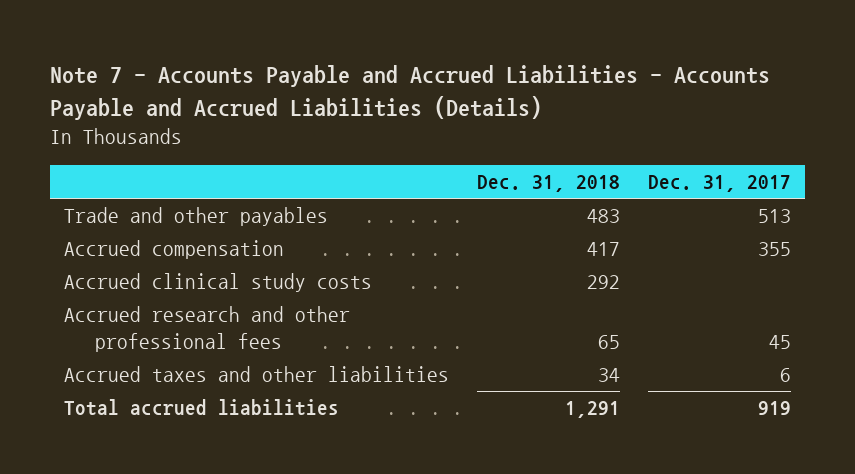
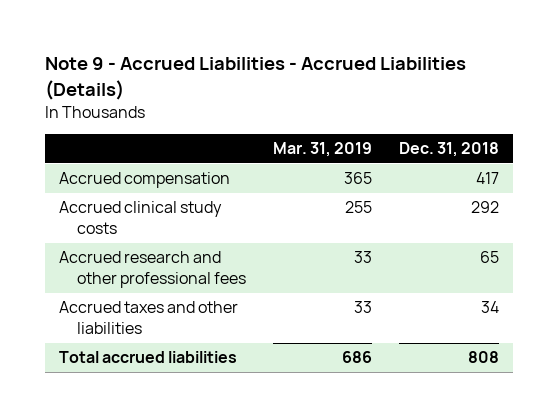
- Note 7 - Accounts Payable and Accrued Liabilities - Accounts Payable and Accrued Liabilities (Details)
+ Note 9 - Accrued Liabilities - Accrued Liabilities (Details)
- | Dec. 31, 2018 | Dec. 31, 2017
+ | Mar. 31, 2019 | Dec. 31, 2018
- Trade and other payables | 483 | 513
- Total accrued liabilities | 1,291 | 919
+ Total accrued liabilities | 686 | 808

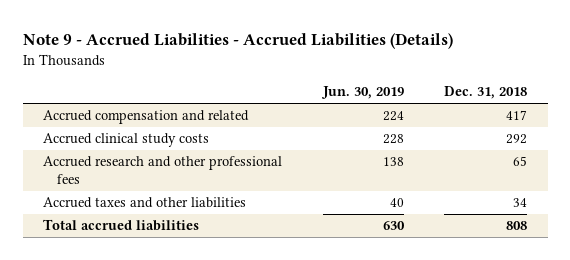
- | Mar. 31, 2019 | Dec. 31, 2018
+ | Jun. 30, 2019 | Dec. 31, 2018
- Accrued compensation | 365 | 417
+ Accrued compensation and related | 224 | 417

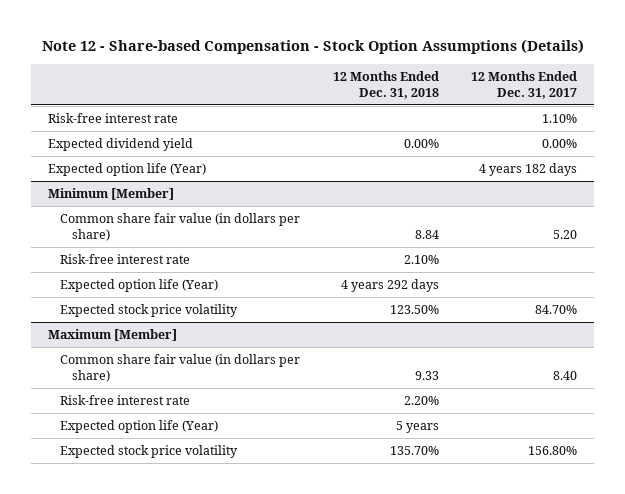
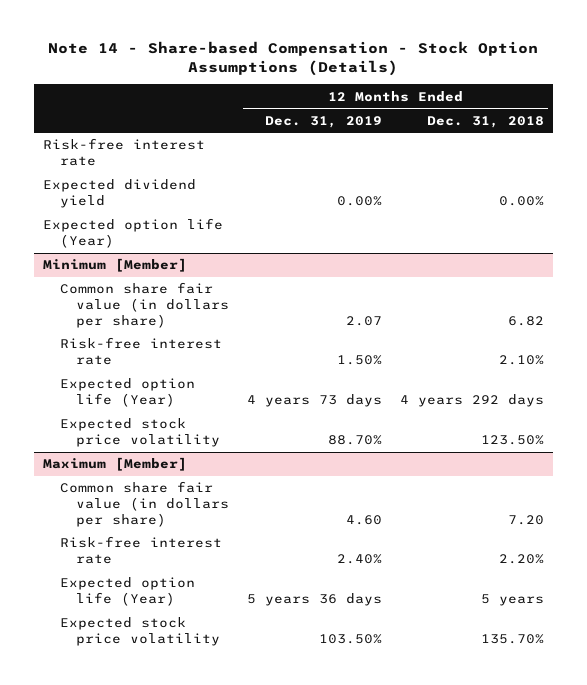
- Note 12 - Share-based Compensation - Stock Option Assumptions (Details)
+ Note 14 - Share-based Compensation - Stock Option Assumptions (Details)
- | 12 Months Ended Dec. 31, 2018 | 12 Months Ended Dec. 31, 2017
+ | 12 Months Ended Dec. 31, 2019 | 12 Months Ended Dec. 31, 2018
@ Minimum [Member]
- Common share fair value (in dollars per share) | 8.84 | 5.20
+ Common share fair value (in dollars per share) | 2.07 | 6.82
@ Maximum [Member]
- Common share fair value (in dollars per share) | 9.33 | 8.40
+ Common share fair value (in dollars per share) | 4.60 | 7.20

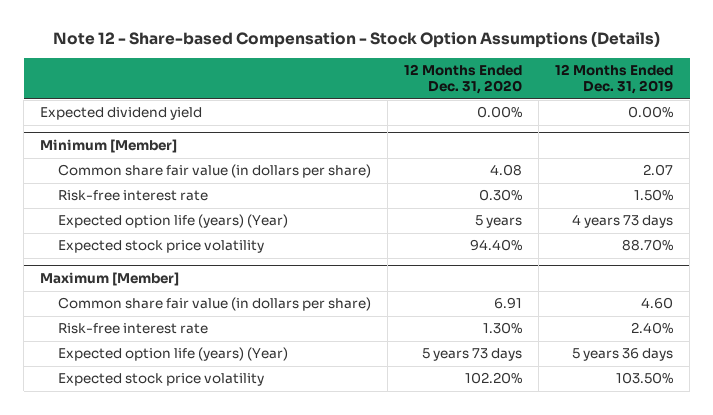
- Note 14 - Share-based Compensation - Stock Option Assumptions (Details)
+ Note 12 - Share-based Compensation - Stock Option Assumptions (Details)
- | 12 Months Ended Dec. 31, 2019 | 12 Months Ended Dec. 31, 2018
+ | 12 Months Ended Dec. 31, 2020 | 12 Months Ended Dec. 31, 2019
- Risk-free interest rate
- Expected option life (Year)
@ Minimum [Member]
- Expected option life (Year) | 4 years 73 days | 4 years 292 days
+ Expected option life (years) (Year) | 5 years | 4 years 73 days
@ Maximum [Member]
- Expected option life (Year) | 5 years 36 days | 5 years
+ Expected option life (years) (Year) | 5 years 73 days | 5 years 36 days

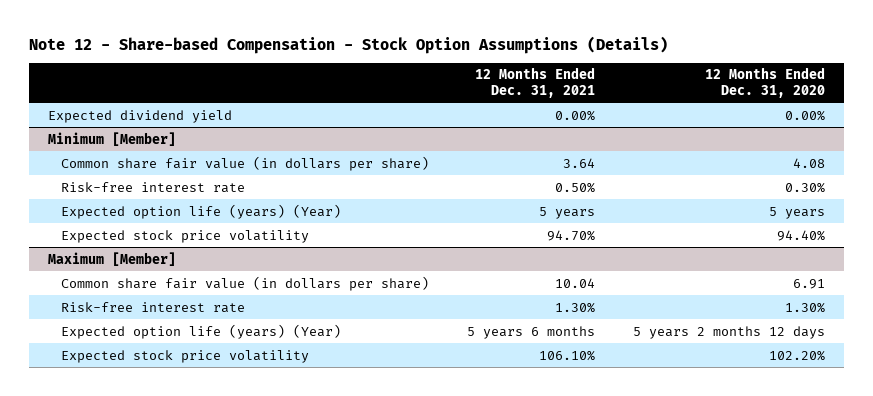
- | 12 Months Ended Dec. 31, 2020 | 12 Months Ended Dec. 31, 2019
+ | 12 Months Ended Dec. 31, 2021 | 12 Months Ended Dec. 31, 2020
@ Maximum [Member]
- Expected option life (years) (Year) | 5 years 73 days | 5 years 36 days
+ Expected option life (years) (Year) | 5 years 6 months | 5 years 2 months 12 days

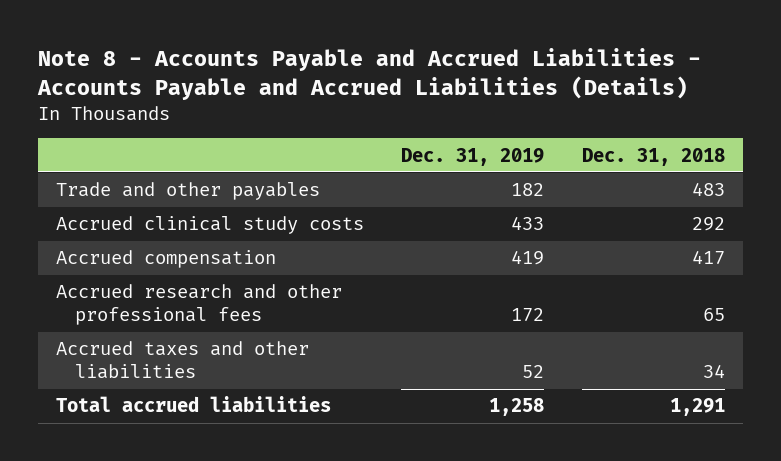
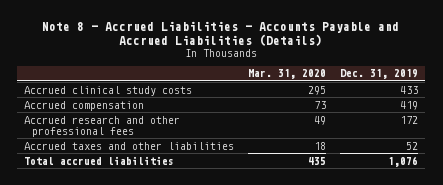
- Note 8 - Accounts Payable and Accrued Liabilities - Accounts Payable and Accrued Liabilities (Details)
+ Note 8 - Accrued Liabilities - Accounts Payable and Accrued Liabilities (Details)
- | Dec. 31, 2019 | Dec. 31, 2018
+ | Mar. 31, 2020 | Dec. 31, 2019
- Trade and other payables | 182 | 483
- Total accrued liabilities | 1,258 | 1,291
+ Total accrued liabilities | 435 | 1,076

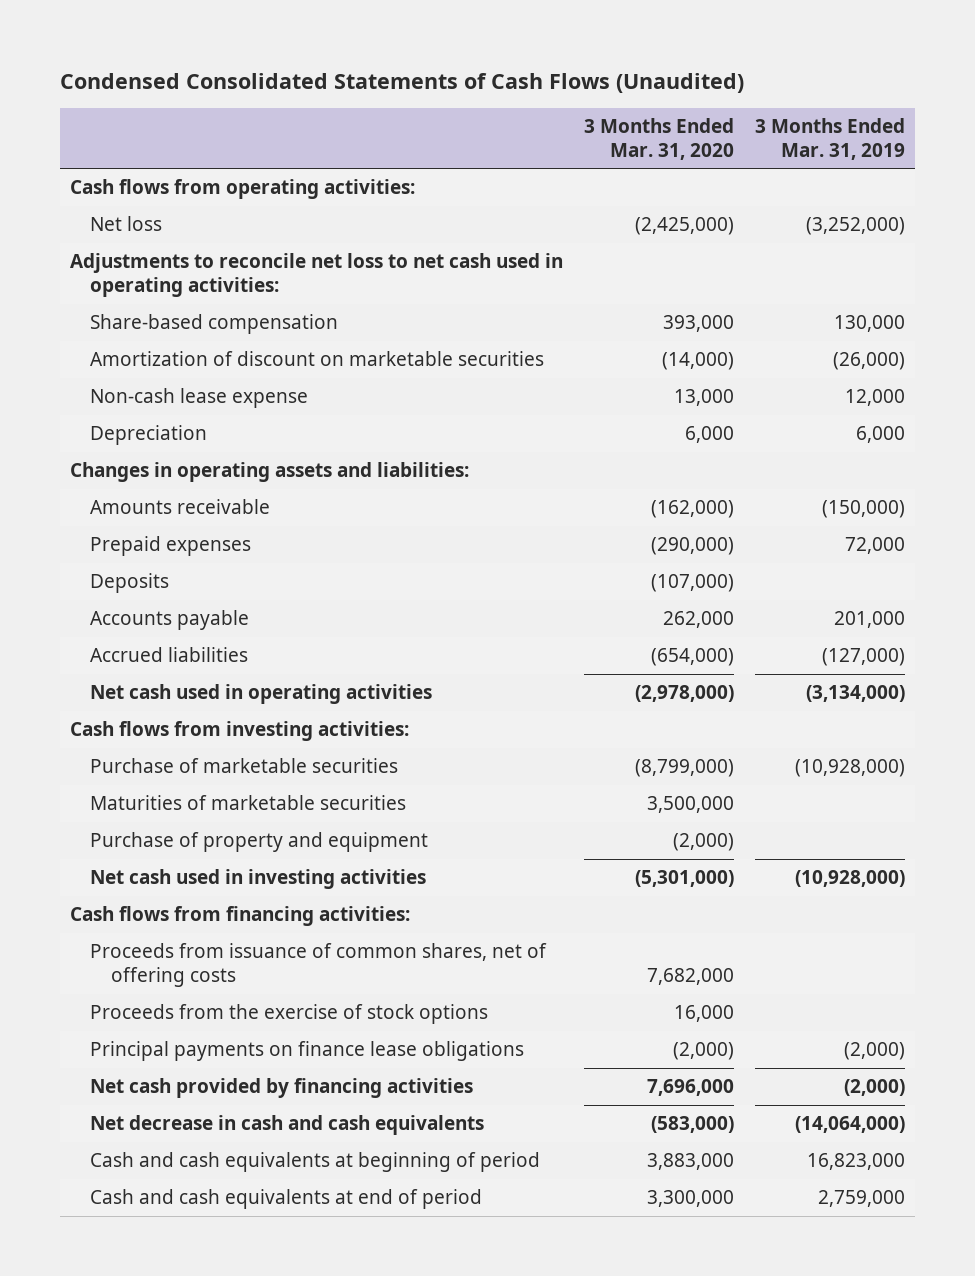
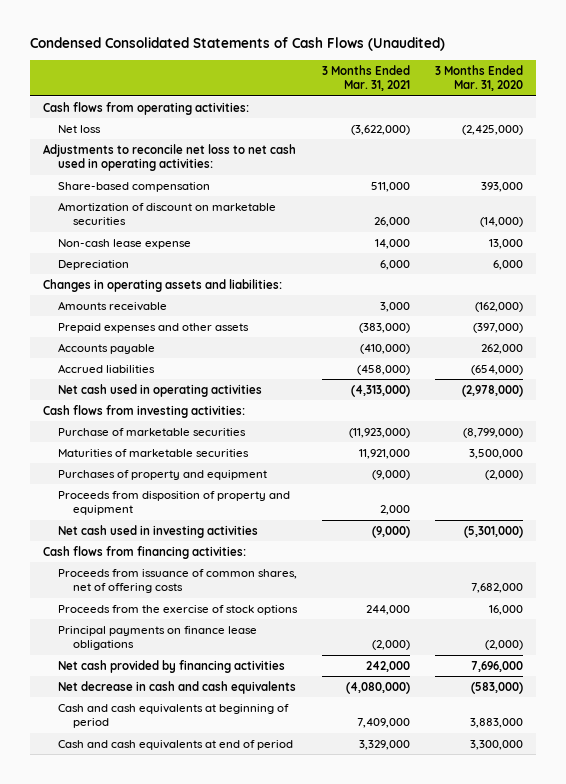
- | 3 Months Ended Mar. 31, 2020 | 3 Months Ended Mar. 31, 2019
+ | 3 Months Ended Mar. 31, 2021 | 3 Months Ended Mar. 31, 2020
- Prepaid expenses | (290,000) | 72,000
- Deposits | (107,000) |
+ Prepaid expenses and other assets | (383,000) | (397,000)
- Purchase of property and equipment | (2,000) |
+ Purchases of property and equipment | (9,000) | (2,000)
+ Proceeds from disposition of property and equipment | 2,000 |

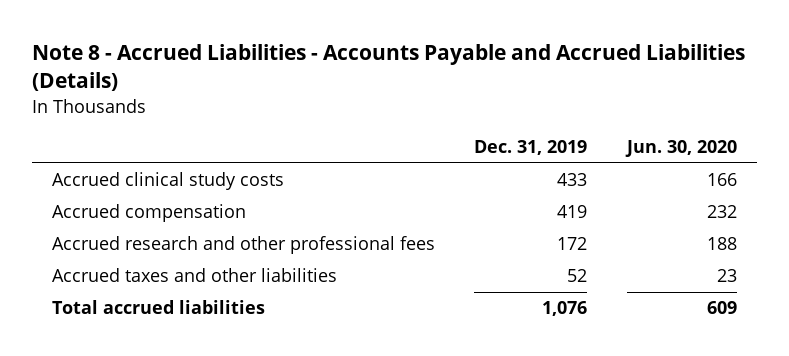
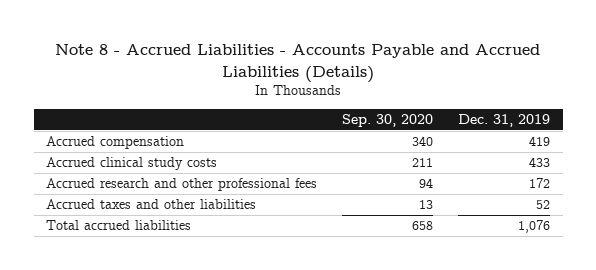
- | Dec. 31, 2019 | Jun. 30, 2020
+ | Sep. 30, 2020 | Dec. 31, 2019
moved down: Accrued clinical study costs | 211 | 433

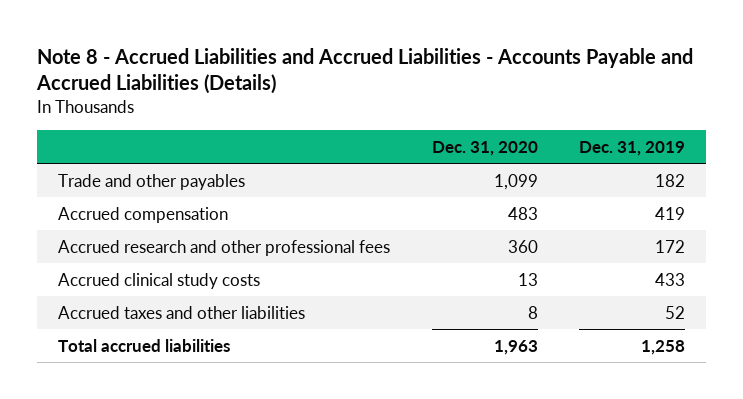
- Note 8 - Accrued Liabilities - Accounts Payable and Accrued Liabilities (Details)
+ Note 8 - Accrued Liabilities and Accrued Liabilities - Accounts Payable and Accrued Liabilities (Details)
- | Sep. 30, 2020 | Dec. 31, 2019
+ | Dec. 31, 2020 | Dec. 31, 2019
+ Trade and other payables | 1,099 | 182
moved down: Accrued clinical study costs | 13 | 433
- Total accrued liabilities | 658 | 1,076
+ Total accrued liabilities | 1,963 | 1,258

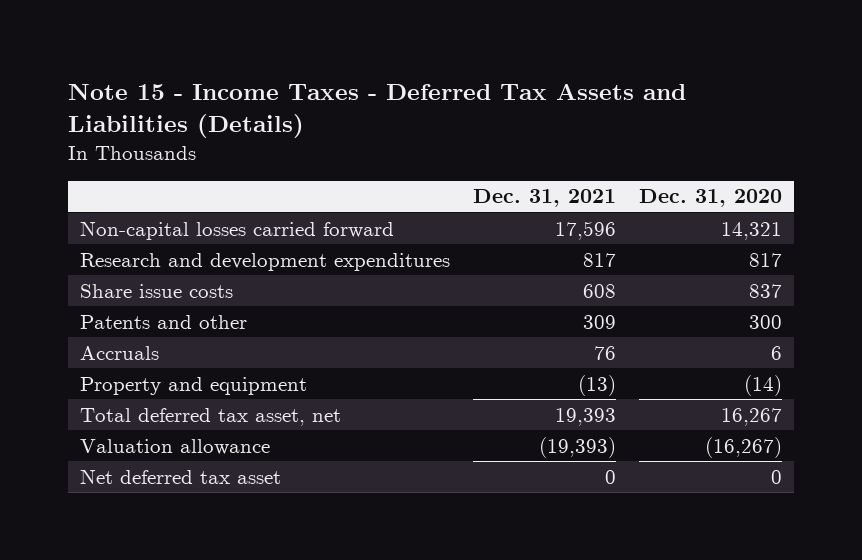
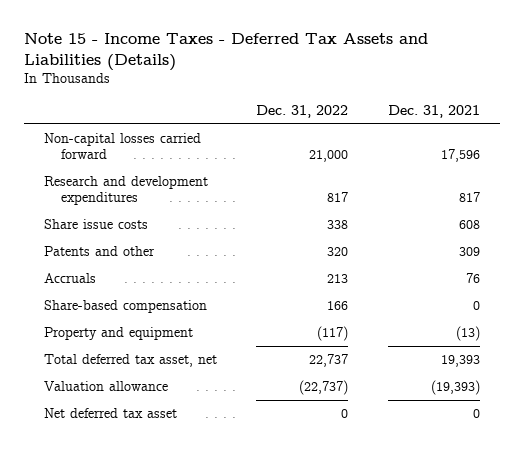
- | Dec. 31, 2021 | Dec. 31, 2020
+ | Dec. 31, 2022 | Dec. 31, 2021
+ Share-based compensation | 166 | 0

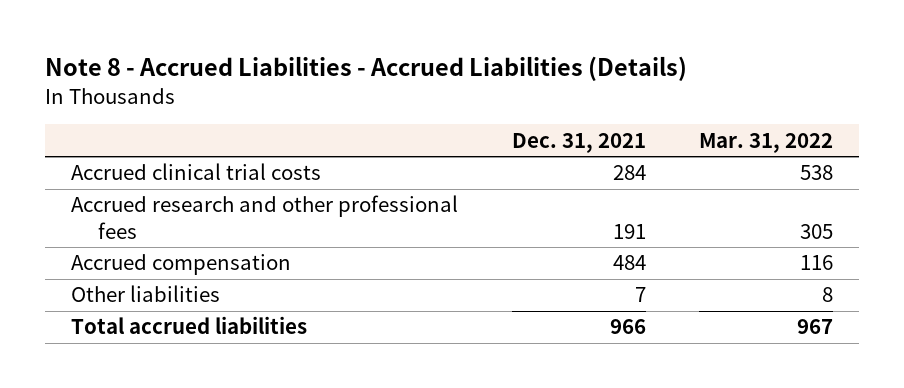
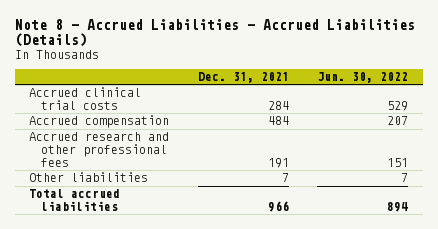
- | Dec. 31, 2021 | Mar. 31, 2022
+ | Dec. 31, 2021 | Jun. 30, 2022
moved down: Accrued research and other professional fees | 191 | 151

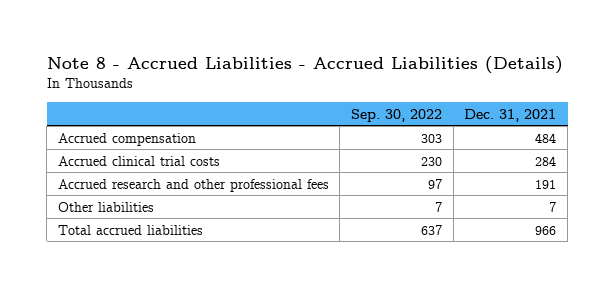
- | Dec. 31, 2021 | Jun. 30, 2022
+ | Sep. 30, 2022 | Dec. 31, 2021
moved down: Accrued clinical trial costs | 230 | 284

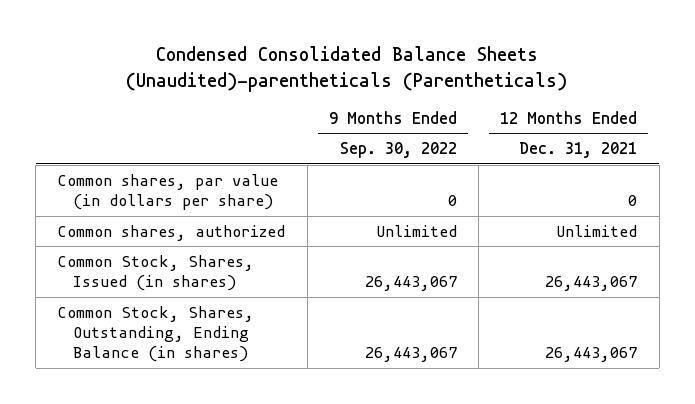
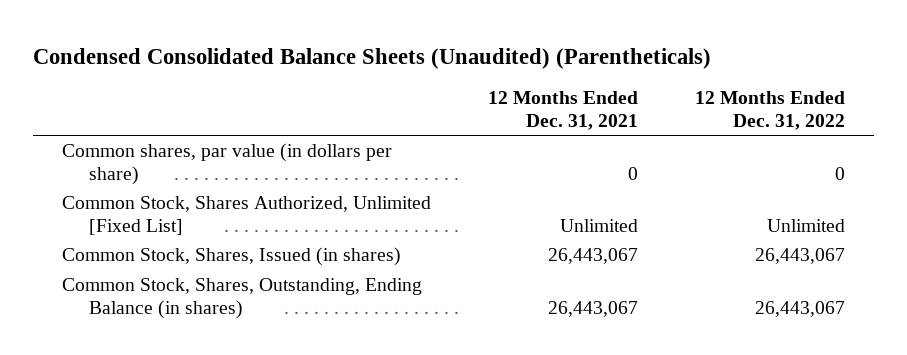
- Condensed Consolidated Balance Sheets (Unaudited)-parentheticals (Parentheticals)
+ Condensed Consolidated Balance Sheets (Unaudited) (Parentheticals)
- | 9 Months Ended Sep. 30, 2022 | 12 Months Ended Dec. 31, 2021
+ | 12 Months Ended Dec. 31, 2021 | 12 Months Ended Dec. 31, 2022
- Common shares, authorized | Unlimited | Unlimited
+ Common Stock, Shares Authorized, Unlimited [Fixed List] | Unlimited | Unlimited

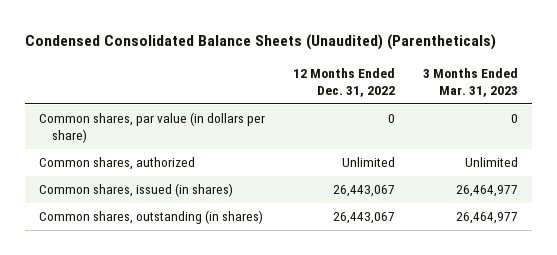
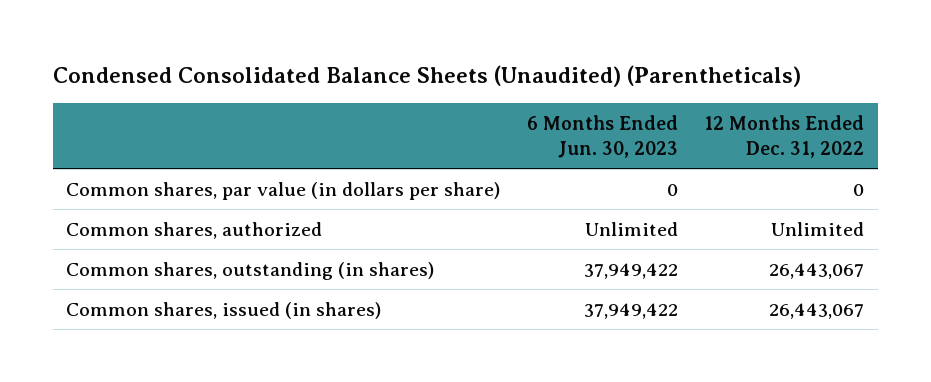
- | 12 Months Ended Dec. 31, 2022 | 3 Months Ended Mar. 31, 2023
+ | 6 Months Ended Jun. 30, 2023 | 12 Months Ended Dec. 31, 2022
moved down: Common shares, issued (in shares) | 37,949,422 | 26,443,067

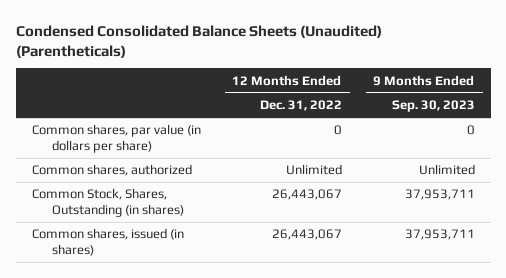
- | 6 Months Ended Jun. 30, 2023 | 12 Months Ended Dec. 31, 2022
+ | 12 Months Ended Dec. 31, 2022 | 9 Months Ended Sep. 30, 2023
- Common shares, outstanding (in shares) | 37,949,422 | 26,443,067
+ Common Stock, Shares, Outstanding (in shares) | 26,443,067 | 37,953,711

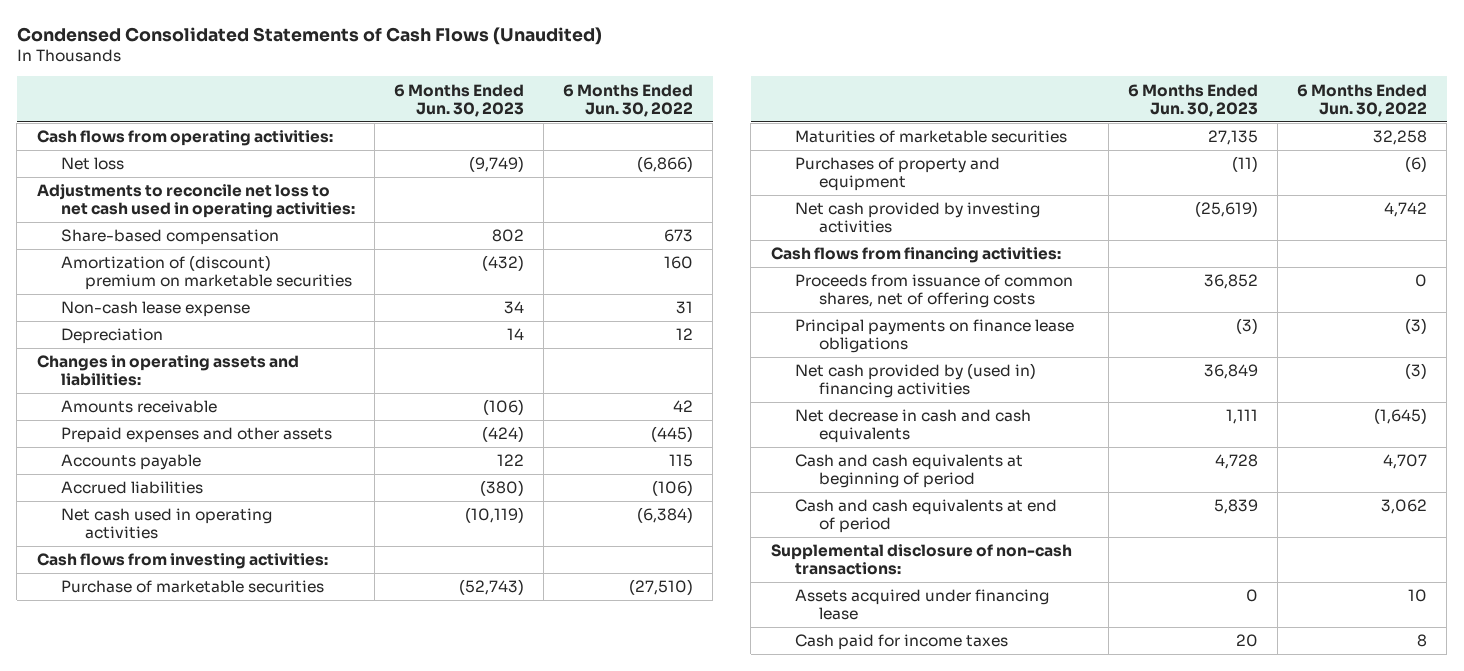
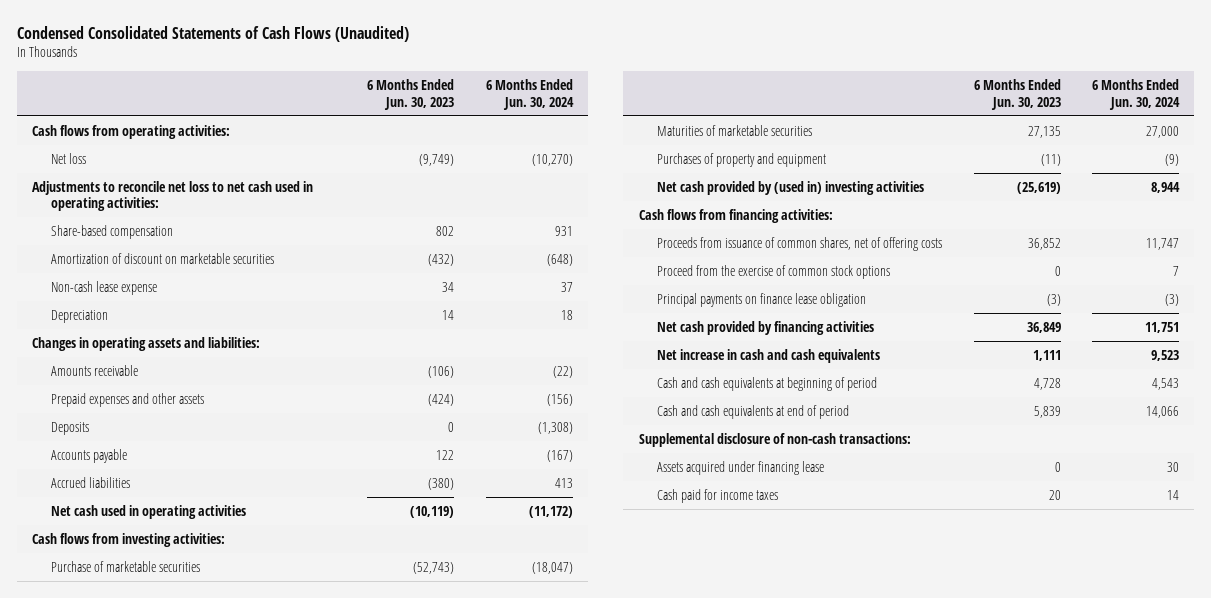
- | 6 Months Ended Jun. 30, 2023 | 6 Months Ended Jun. 30, 2022
+ | 6 Months Ended Jun. 30, 2023 | 6 Months Ended Jun. 30, 2024
- Amortization of (discount) premium on marketable securities | (432) | 160
+ Amortization of discount on marketable securities | (432) | (648)
+ Deposits | 0 | (1,308)
- Net cash provided by investing activities | (25,619) | 4,742
+ Net cash provided by (used in) investing activities | (25,619) | 8,944
- Principal payments on finance lease obligations | (3) | (3)
- Net cash provided by (used in) financing activities | 36,849 | (3)
- Net decrease in cash and cash equivalents | 1,111 | (1,645)
+ Proceed from the exercise of common stock options | 0 | 7
+ Principal payments on finance lease obligation | (3) | (3)
+ Net cash provided by financing activities | 36,849 | 11,751
+ Net increase in cash and cash equivalents | 1,111 | 9,523

